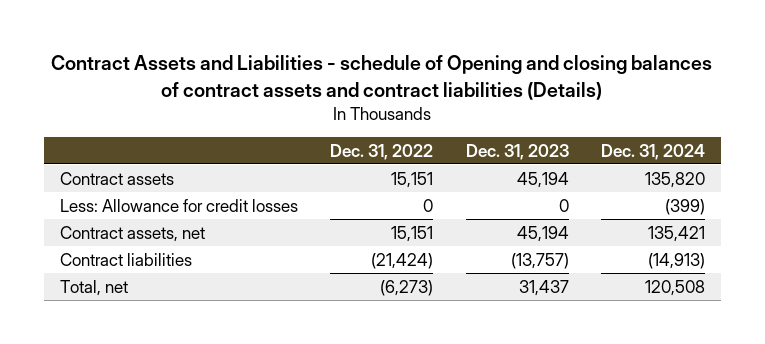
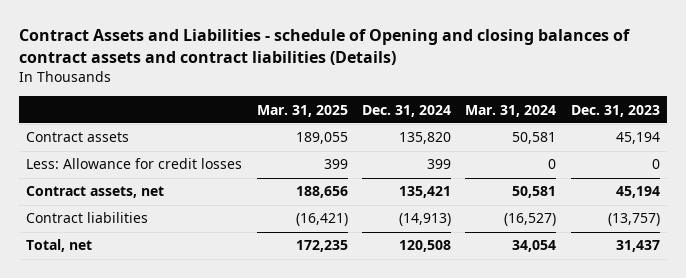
- | Dec. 31, 2022 | Dec. 31, 2023 | Dec. 31, 2024
+ | Mar. 31, 2025 | Dec. 31, 2024 | Mar. 31, 2024 | Dec. 31, 2023
- Less: Allowance for credit losses | 0 | 0 | (399)
+ Less: Allowance for credit losses | 399 | 399 | 0 | 0

